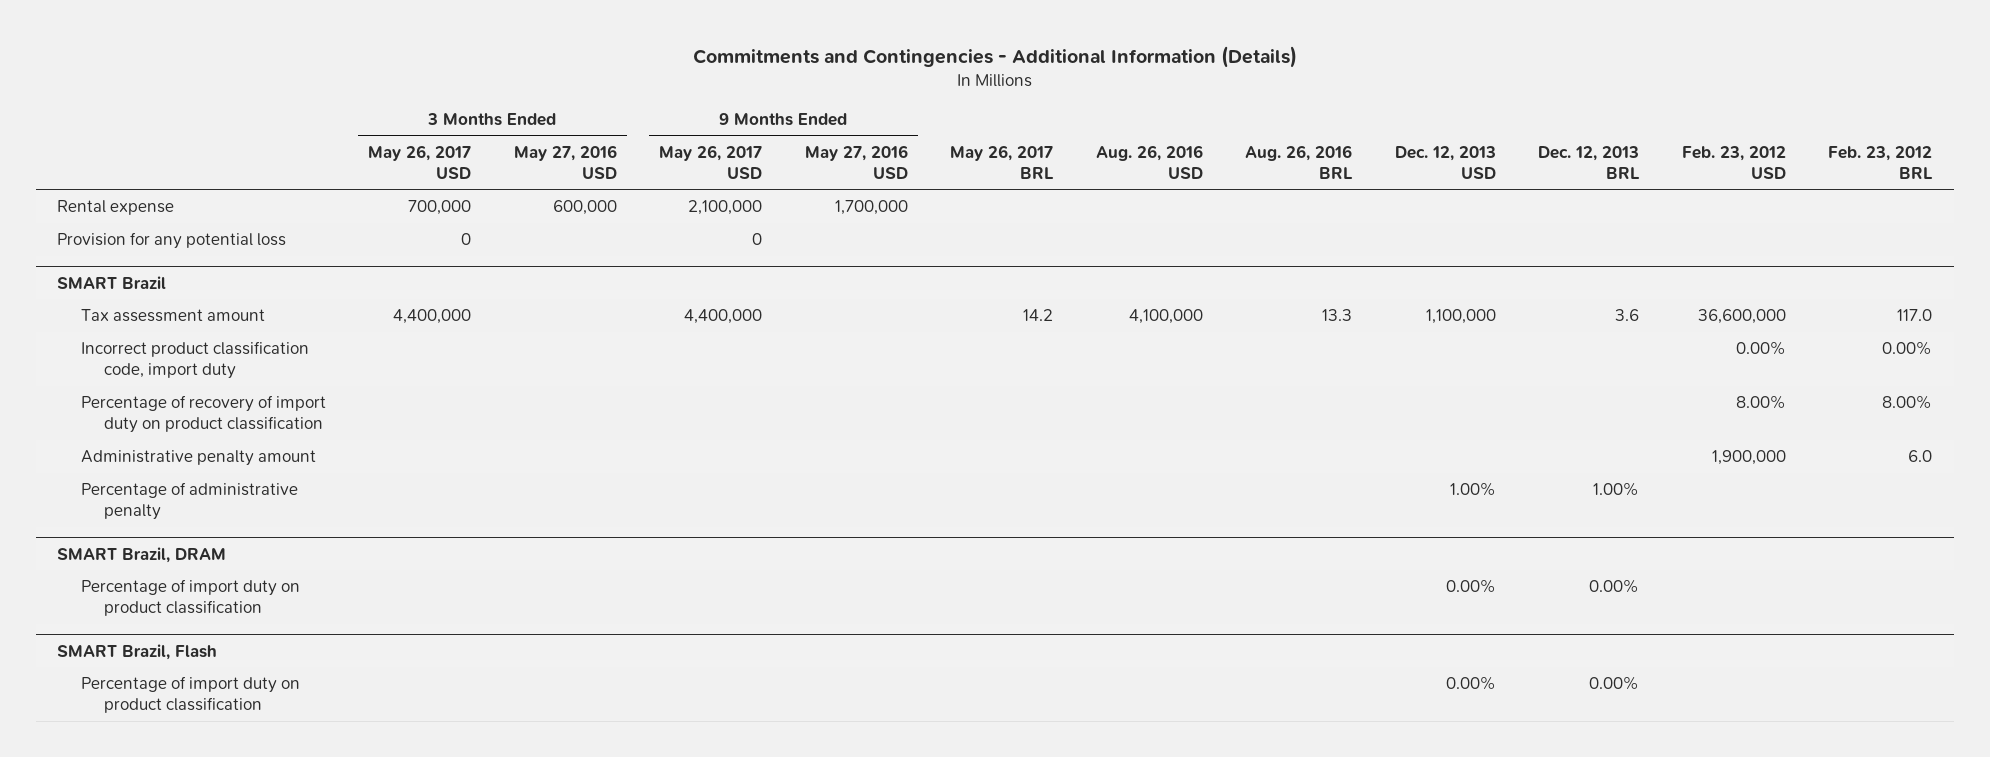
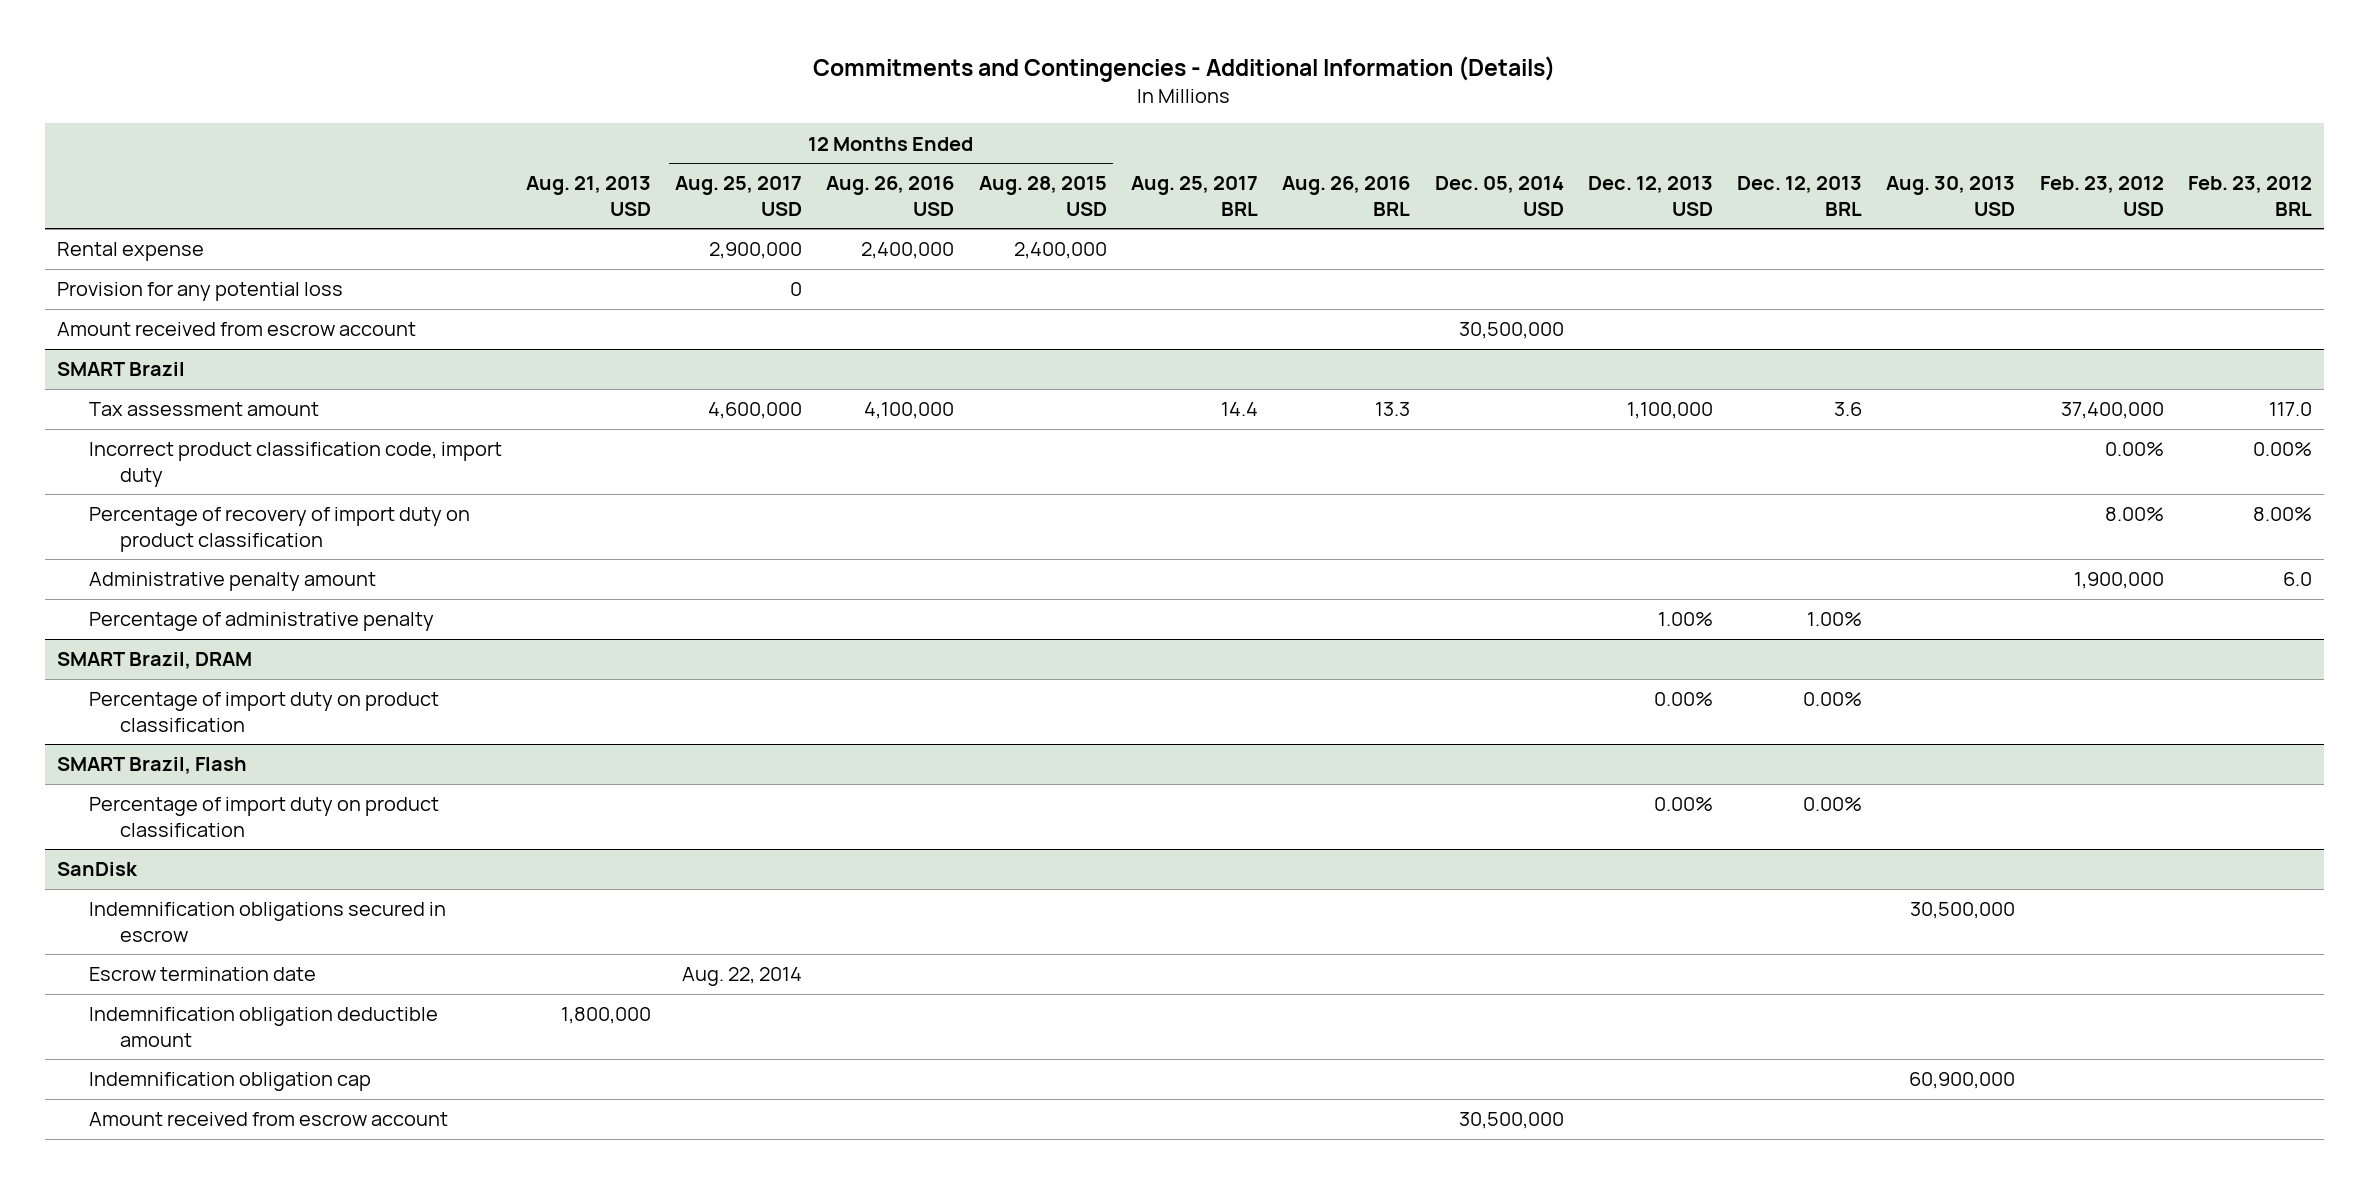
- | 3 Months Ended May 26, 2017 USD | 3 Months Ended May 27, 2016 USD | 9 Months Ended May 26, 2017 USD | 9 Months Ended May 27, 2016 USD | May 26, 2017 BRL | Aug. 26, 2016 USD | Aug. 26, 2016 BRL | Dec. 12, 2013 USD | Dec. 12, 2013 BRL | Feb. 23, 2012 USD | Feb. 23, 2012 BRL
+ | Aug. 21, 2013 USD | 12 Months Ended Aug. 25, 2017 USD | 12 Months Ended Aug. 26, 2016 USD | 12 Months Ended Aug. 28, 2015 USD | Aug. 25, 2017 BRL | Aug. 26, 2016 BRL | Dec. 05, 2014 USD | Dec. 12, 2013 USD | Dec. 12, 2013 BRL | Aug. 30, 2013 USD | Feb. 23, 2012 USD | Feb. 23, 2012 BRL
+ Amount received from escrow account | | | | | | | 30,500,000 | | | | |
@ SMART Brazil
- Tax assessment amount | 4,400,000 | | 4,400,000 | | 14.2 | 4,100,000 | 13.3 | 1,100,000 | 3.6 | 36,600,000 | 117.0
+ Tax assessment amount | | 4,600,000 | 4,100,000 | | 14.4 | 13.3 | | 1,100,000 | 3.6 | | 37,400,000 | 117.0
+ SanDisk
+ Indemnification obligations secured in escrow | | | | | | | | | | 30,500,000 | |
+ Escrow termination date | | Aug. 22, 2014 | | | | | | | | | |
+ Indemnification obligation deductible amount | 1,800,000 | | | | | | | | | | |
+ Indemnification obligation cap | | | | | | | | | | 60,900,000 | |
+ Amount received from escrow account | | | | | | | 30,500,000 | | | | |

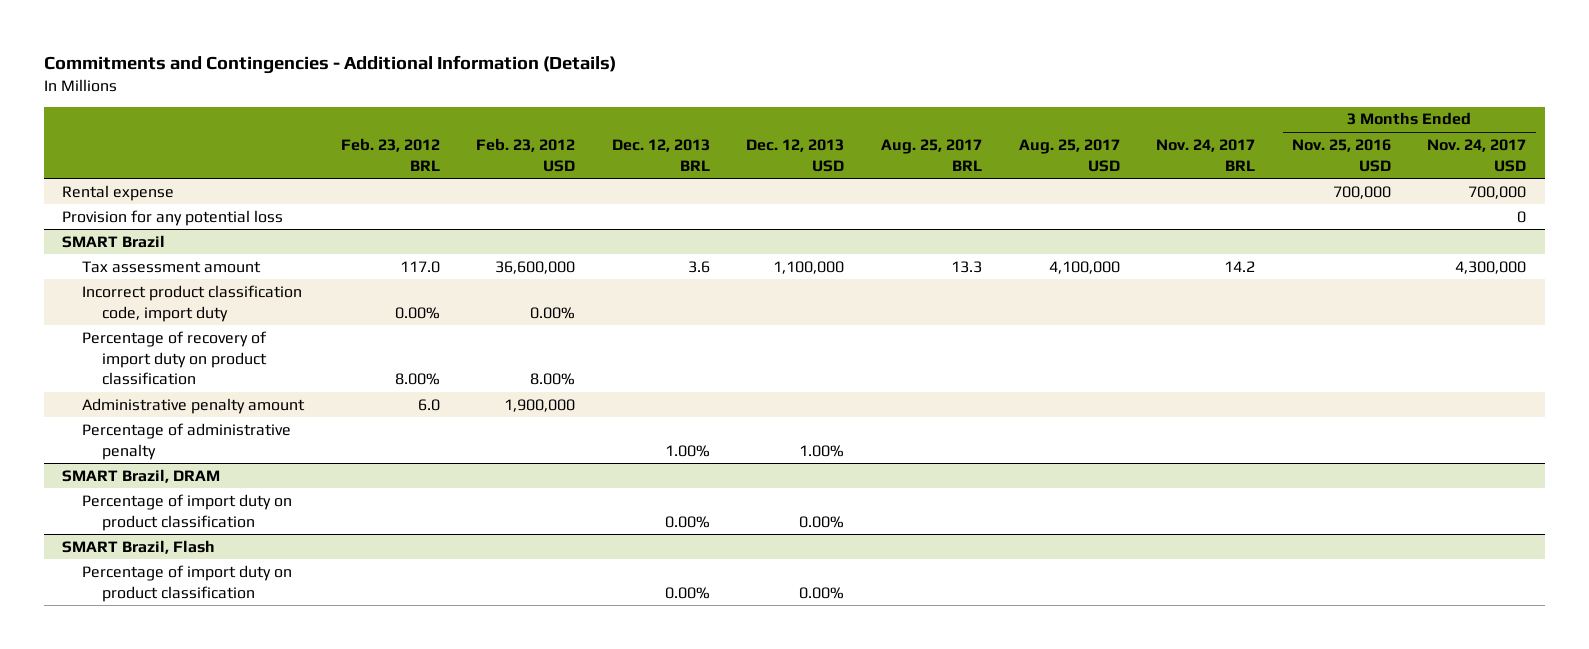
- | Aug. 21, 2013 USD | 12 Months Ended Aug. 25, 2017 USD | 12 Months Ended Aug. 26, 2016 USD | 12 Months Ended Aug. 28, 2015 USD | Aug. 25, 2017 BRL | Aug. 26, 2016 BRL | Dec. 05, 2014 USD | Dec. 12, 2013 USD | Dec. 12, 2013 BRL | Aug. 30, 2013 USD | Feb. 23, 2012 USD | Feb. 23, 2012 BRL
+ | Feb. 23, 2012 BRL | Feb. 23, 2012 USD | Dec. 12, 2013 BRL | Dec. 12, 2013 USD | Aug. 25, 2017 BRL | Aug. 25, 2017 USD | Nov. 24, 2017 BRL | 3 Months Ended Nov. 25, 2016 USD | 3 Months Ended Nov. 24, 2017 USD
- Amount received from escrow account | | | | | | | 30,500,000 | | | | |
@ SMART Brazil
- Tax assessment amount | | 4,600,000 | 4,100,000 | | 14.4 | 13.3 | | 1,100,000 | 3.6 | | 37,400,000 | 117.0
+ Tax assessment amount | 117.0 | 36,600,000 | 3.6 | 1,100,000 | 13.3 | 4,100,000 | 14.2 | | 4,300,000
- SanDisk
- Indemnification obligations secured in escrow | | | | | | | | | | 30,500,000 | |
- Escrow termination date | | Aug. 22, 2014 | | | | | | | | | |
- Indemnification obligation deductible amount | 1,800,000 | | | | | | | | | | |
- Indemnification obligation cap | | | | | | | | | | 60,900,000 | |
- Amount received from escrow account | | | | | | | 30,500,000 | | | | |

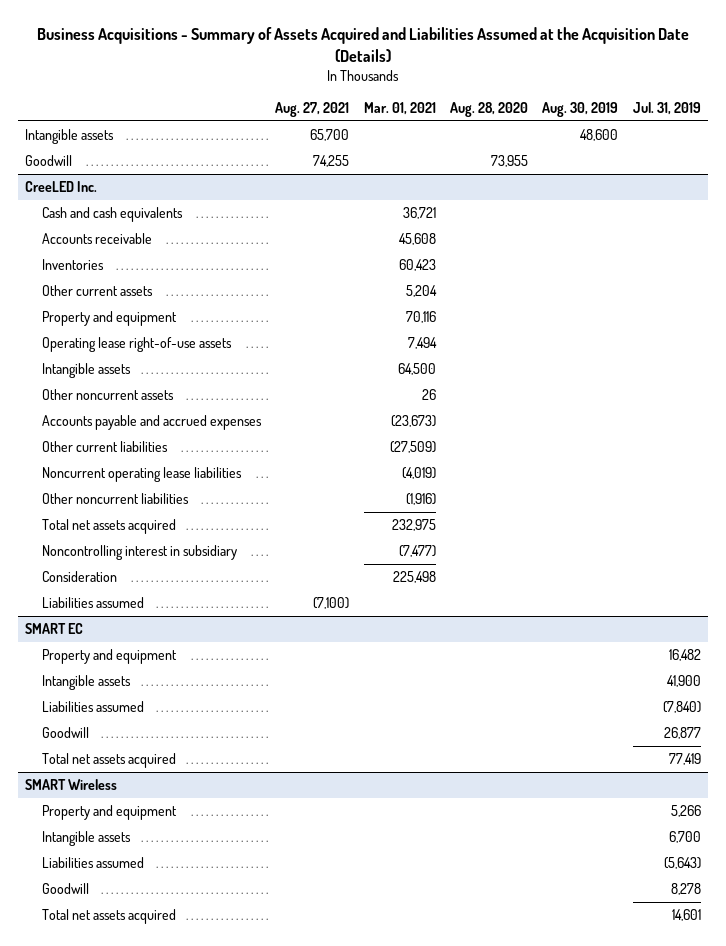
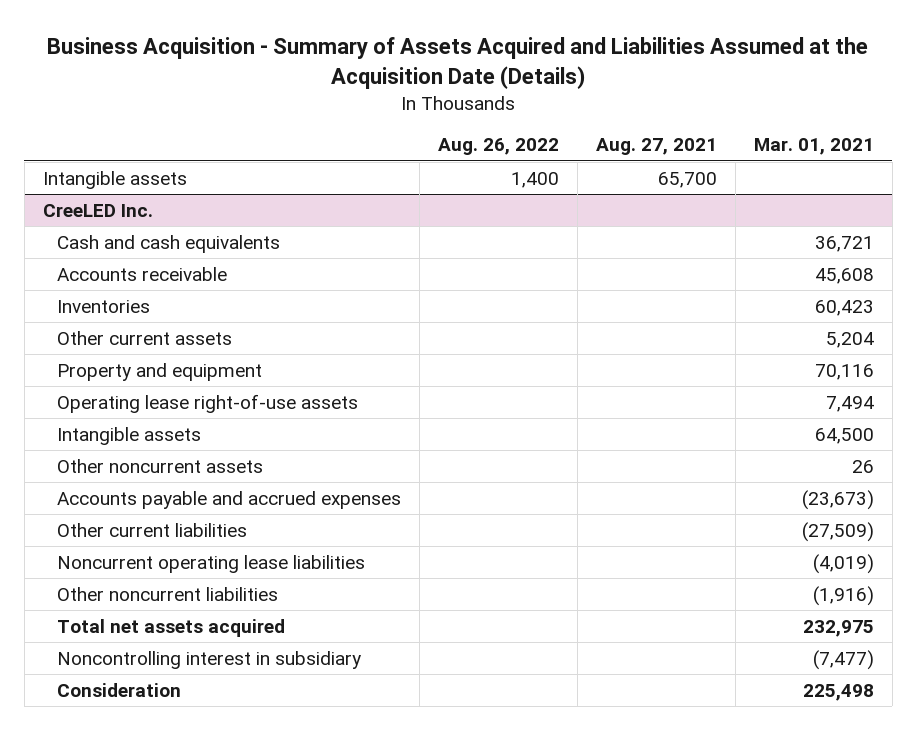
- Business Acquisitions - Summary of Assets Acquired and Liabilities Assumed at the Acquisition Date (Details)
+ Business Acquisition - Summary of Assets Acquired and Liabilities Assumed at the Acquisition Date (Details)
- | Aug. 27, 2021 | Mar. 01, 2021 | Aug. 28, 2020 | Aug. 30, 2019 | Jul. 31, 2019
+ | Aug. 26, 2022 | Aug. 27, 2021 | Mar. 01, 2021
- Goodwill | 74,255 | | 73,955 | |
@ CreeLED Inc.
- Liabilities assumed | (7,100) | | | |
- SMART EC
- Property and equipment | | | | | 16,482
- Intangible assets | | | | | 41,900
- Liabilities assumed | | | | | (7,840)
- Goodwill | | | | | 26,877
- Total net assets acquired | | | | | 77,419
- SMART Wireless
- Property and equipment | | | | | 5,266
- Intangible assets | | | | | 6,700
- Liabilities assumed | | | | | (5,643)
- Goodwill | | | | | 8,278
- Total net assets acquired | | | | | 14,601

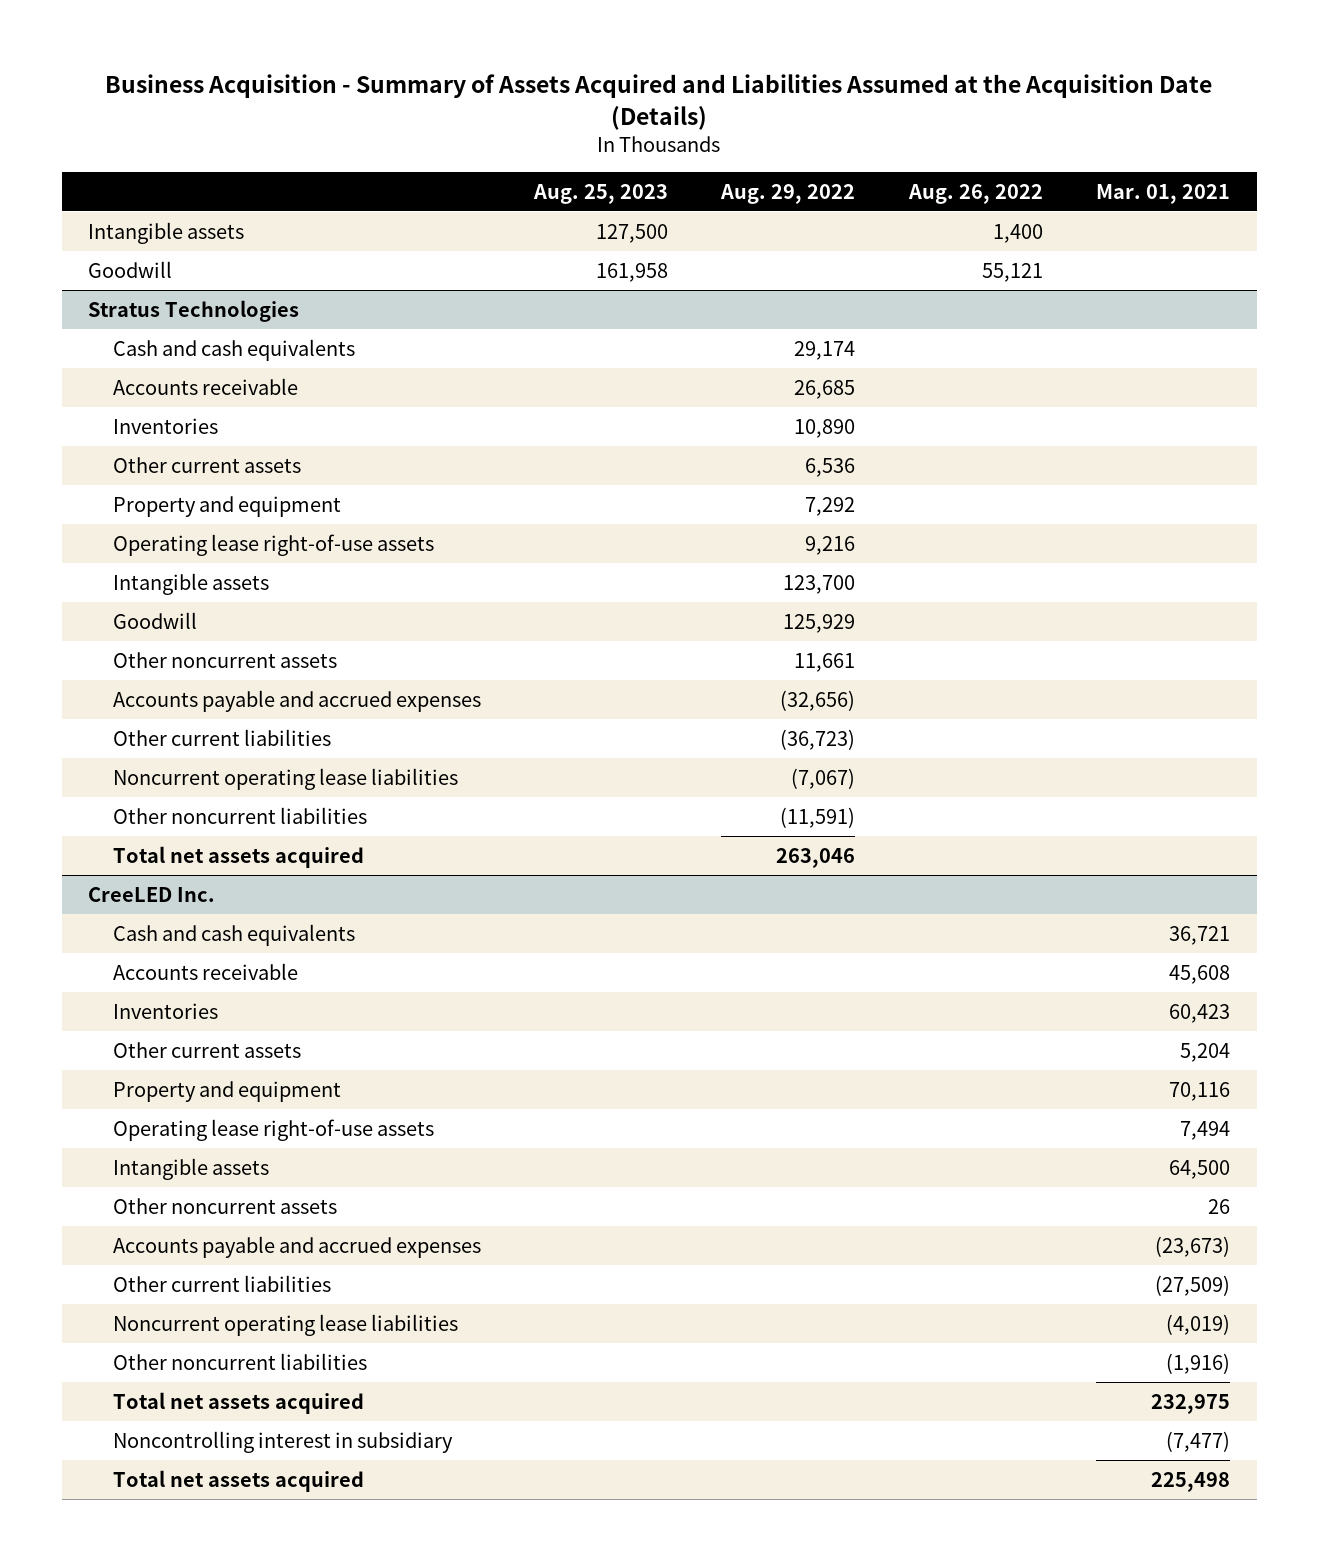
- | Aug. 26, 2022 | Aug. 27, 2021 | Mar. 01, 2021
+ | Aug. 25, 2023 | Aug. 29, 2022 | Aug. 26, 2022 | Mar. 01, 2021
+ Goodwill | 161,958 | | 55,121 |
+ Stratus Technologies
+ Cash and cash equivalents | | 29,174 | |
+ Accounts receivable | | 26,685 | |
+ Inventories | | 10,890 | |
+ Other current assets | | 6,536 | |
+ Property and equipment | | 7,292 | |
+ Operating lease right-of-use assets | | 9,216 | |
+ Intangible assets | | 123,700 | |
+ Goodwill | | 125,929 | |
+ Other noncurrent assets | | 11,661 | |
+ Accounts payable and accrued expenses | | (32,656) | |
+ Other current liabilities | | (36,723) | |
+ Noncurrent operating lease liabilities | | (7,067) | |
+ Other noncurrent liabilities | | (11,591) | |
+ Total net assets acquired | | 263,046 | |
@ CreeLED Inc.
- Consideration | | | 225,498
+ Total net assets acquired | | | | 225,498

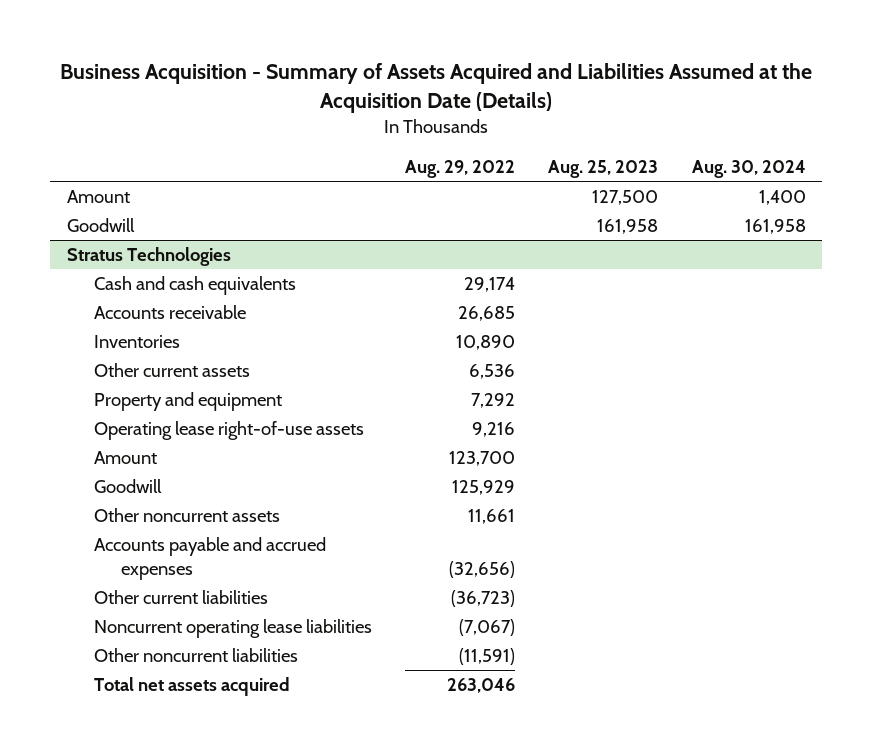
- | Aug. 25, 2023 | Aug. 29, 2022 | Aug. 26, 2022 | Mar. 01, 2021
+ | Aug. 29, 2022 | Aug. 25, 2023 | Aug. 30, 2024
- Intangible assets | 127,500 | | 1,400 |
+ Amount | | 127,500 | 1,400
@ Stratus Technologies
- Intangible assets | | 123,700 | |
+ Amount | 123,700 | |
- CreeLED Inc.
- Cash and cash equivalents | | | | 36,721
- Accounts receivable | | | | 45,608
- Inventories | | | | 60,423
- Other current assets | | | | 5,204
- Property and equipment | | | | 70,116
- Operating lease right-of-use assets | | | | 7,494
- Intangible assets | | | | 64,500
- Other noncurrent assets | | | | 26
- Accounts payable and accrued expenses | | | | (23,673)
- Other current liabilities | | | | (27,509)
- Noncurrent operating lease liabilities | | | | (4,019)
- Other noncurrent liabilities | | | | (1,916)
- Total net assets acquired | | | | 232,975
- Noncontrolling interest in subsidiary | | | | (7,477)
- Total net assets acquired | | | | 225,498

